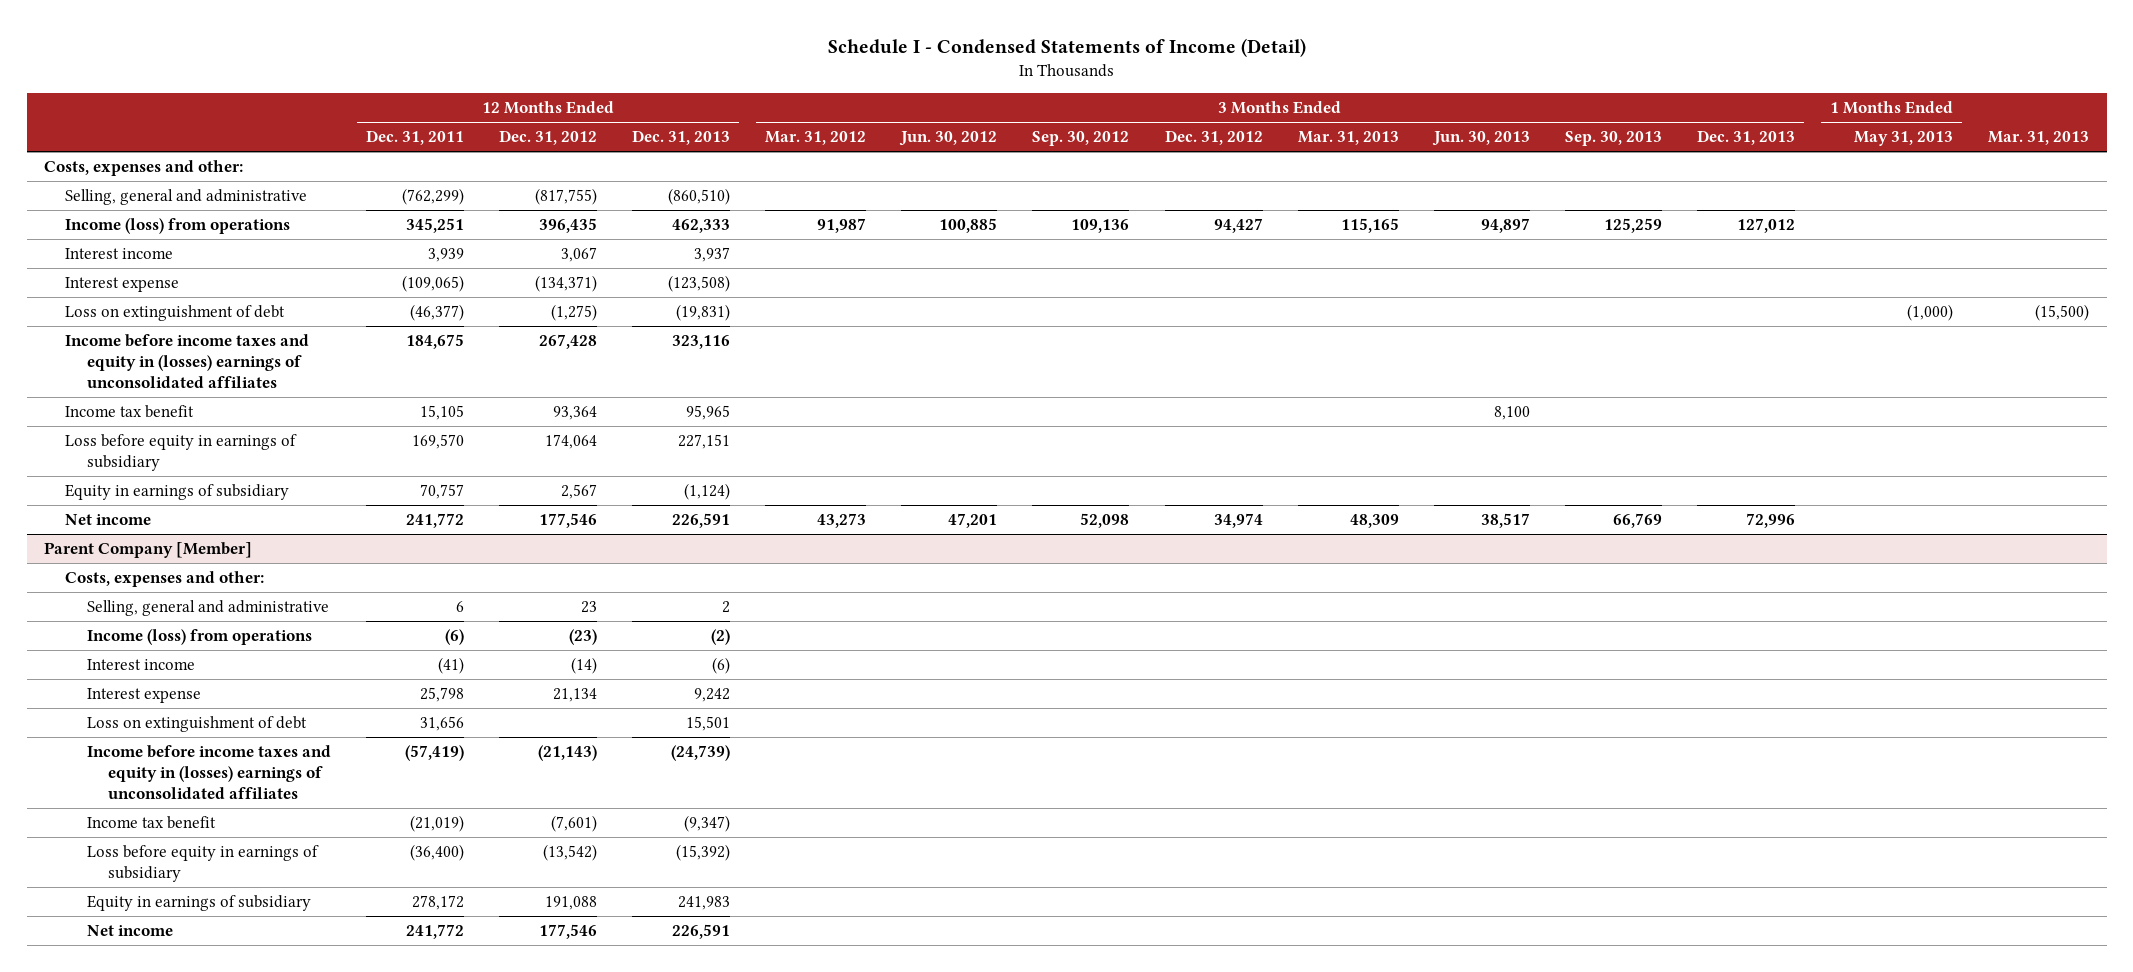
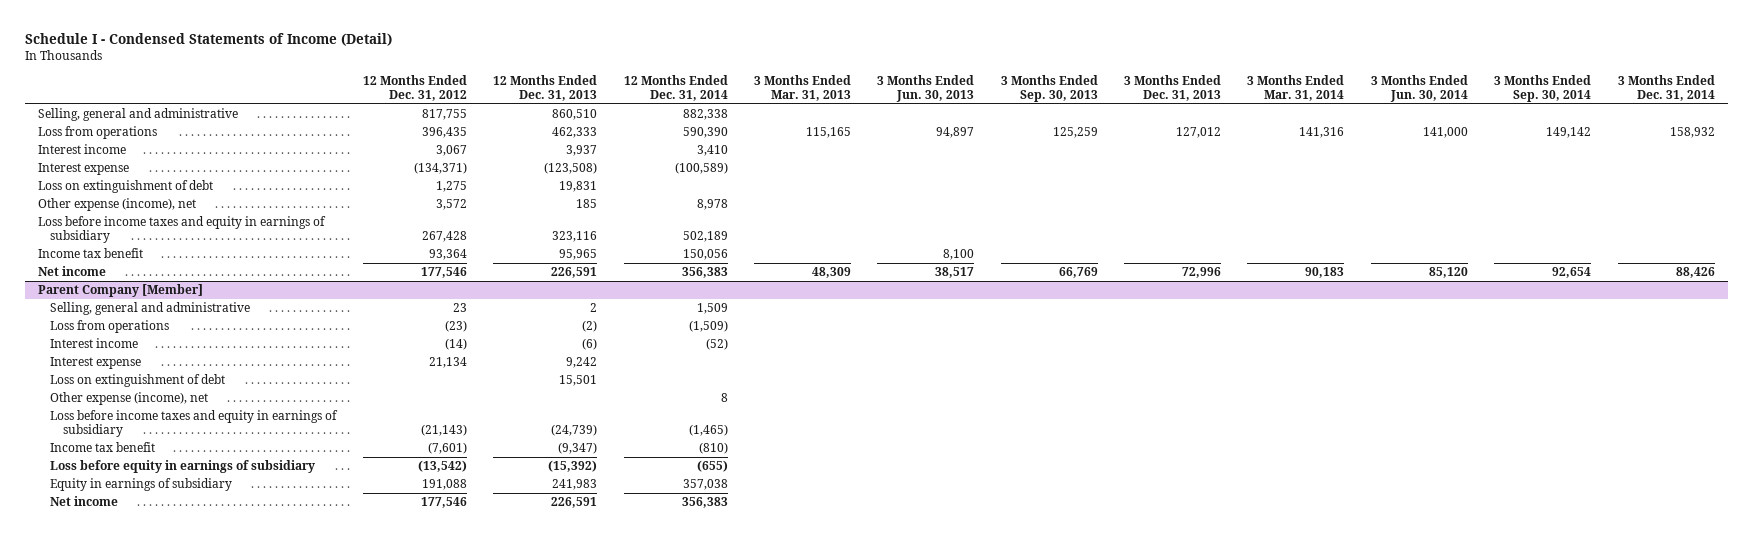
- | 12 Months Ended Dec. 31, 2011 | 12 Months Ended Dec. 31, 2012 | 12 Months Ended Dec. 31, 2013 | 3 Months Ended Mar. 31, 2012 | 3 Months Ended Jun. 30, 2012 | 3 Months Ended Sep. 30, 2012 | 3 Months Ended Dec. 31, 2012 | 3 Months Ended Mar. 31, 2013 | 3 Months Ended Jun. 30, 2013 | 3 Months Ended Sep. 30, 2013 | 3 Months Ended Dec. 31, 2013 | 1 Months Ended May 31, 2013 | Mar. 31, 2013
+ | 12 Months Ended Dec. 31, 2012 | 12 Months Ended Dec. 31, 2013 | 12 Months Ended Dec. 31, 2014 | 3 Months Ended Mar. 31, 2013 | 3 Months Ended Jun. 30, 2013 | 3 Months Ended Sep. 30, 2013 | 3 Months Ended Dec. 31, 2013 | 3 Months Ended Mar. 31, 2014 | 3 Months Ended Jun. 30, 2014 | 3 Months Ended Sep. 30, 2014 | 3 Months Ended Dec. 31, 2014
- Costs, expenses and other:
- Selling, general and administrative | (762,299) | (817,755) | (860,510) | | | | | | | | | |
- Income (loss) from operations | 345,251 | 396,435 | 462,333 | 91,987 | 100,885 | 109,136 | 94,427 | 115,165 | 94,897 | 125,259 | 127,012 | |
+ Selling, general and administrative | 817,755 | 860,510 | 882,338 | | | | | | | |
+ Loss from operations | 396,435 | 462,333 | 590,390 | 115,165 | 94,897 | 125,259 | 127,012 | 141,316 | 141,000 | 149,142 | 158,932
- Loss on extinguishment of debt | (46,377) | (1,275) | (19,831) | | | | | | | | | (1,000) | (15,500)
- Income before income taxes and equity in (losses) earnings of unconsolidated affiliates | 184,675 | 267,428 | 323,116 | | | | | | | | | |
+ Loss on extinguishment of debt | 1,275 | 19,831 | | | | | | | | |
+ Other expense (income), net | 3,572 | 185 | 8,978 | | | | | | | |
+ Loss before income taxes and equity in earnings of subsidiary | 267,428 | 323,116 | 502,189 | | | | | | | |
- Loss before equity in earnings of subsidiary | 169,570 | 174,064 | 227,151 | | | | | | | | | |
- Equity in earnings of subsidiary | 70,757 | 2,567 | (1,124) | | | | | | | | | |
@ Parent Company [Member]
- Costs, expenses and other:
- Income (loss) from operations | (6) | (23) | (2) | | | | | | | | | |
+ Loss from operations | (23) | (2) | (1,509) | | | | | | | |
- Income before income taxes and equity in (losses) earnings of unconsolidated affiliates | (57,419) | (21,143) | (24,739) | | | | | | | | | |
+ Other expense (income), net | | | 8 | | | | | | | |
+ Loss before income taxes and equity in earnings of subsidiary | (21,143) | (24,739) | (1,465) | | | | | | | |

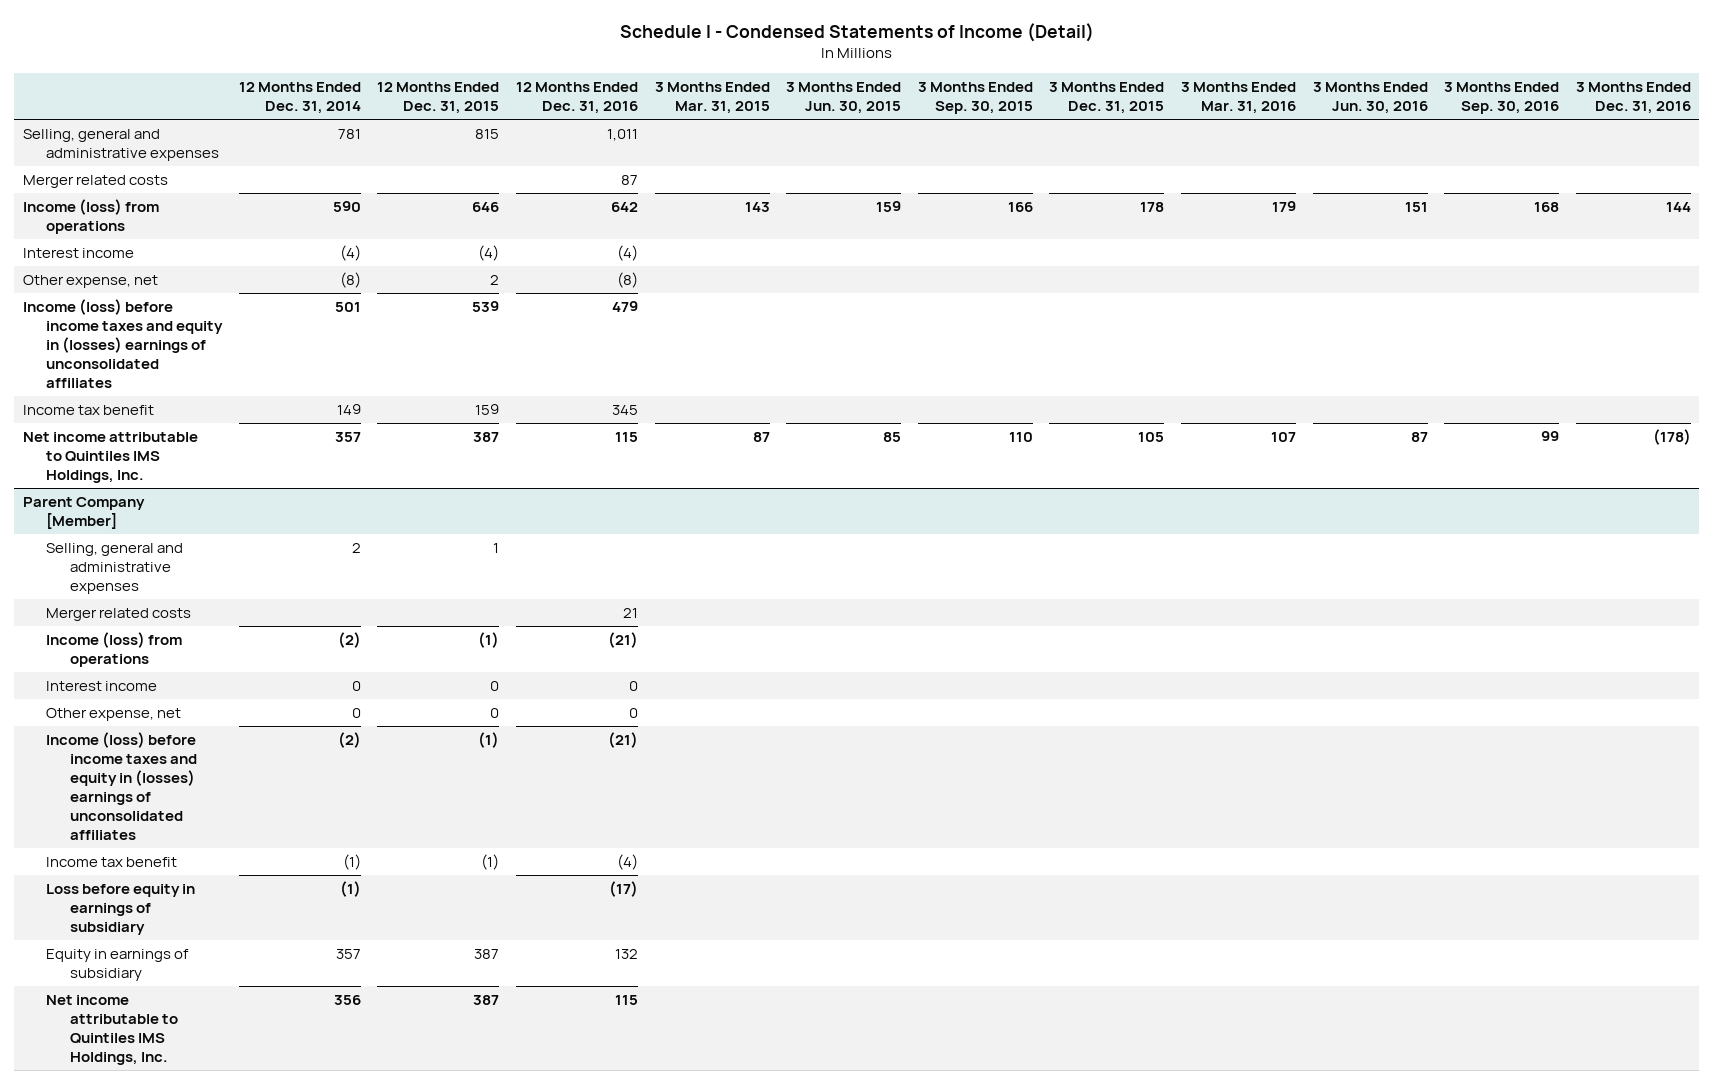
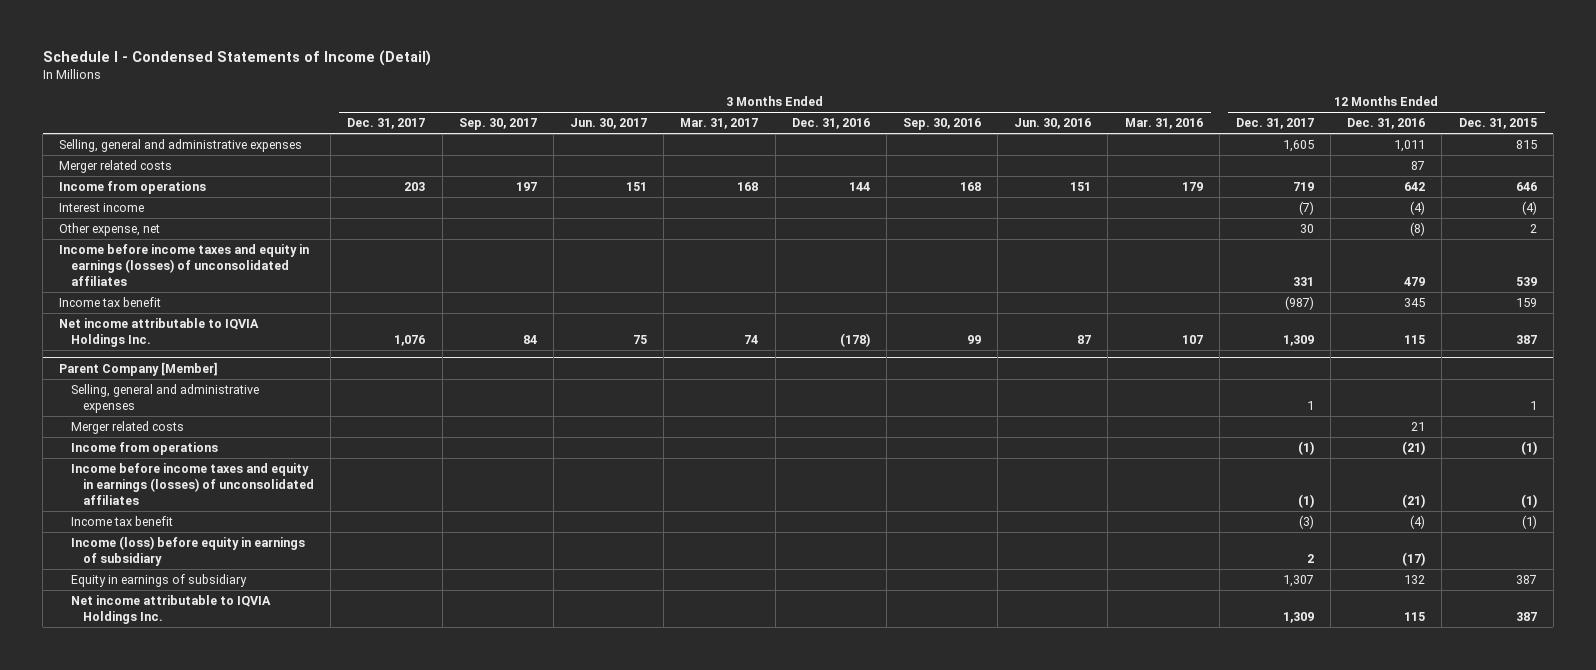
- | 12 Months Ended Dec. 31, 2014 | 12 Months Ended Dec. 31, 2015 | 12 Months Ended Dec. 31, 2016 | 3 Months Ended Mar. 31, 2015 | 3 Months Ended Jun. 30, 2015 | 3 Months Ended Sep. 30, 2015 | 3 Months Ended Dec. 31, 2015 | 3 Months Ended Mar. 31, 2016 | 3 Months Ended Jun. 30, 2016 | 3 Months Ended Sep. 30, 2016 | 3 Months Ended Dec. 31, 2016
+ | 3 Months Ended Dec. 31, 2017 | 3 Months Ended Sep. 30, 2017 | 3 Months Ended Jun. 30, 2017 | 3 Months Ended Mar. 31, 2017 | 3 Months Ended Dec. 31, 2016 | 3 Months Ended Sep. 30, 2016 | 3 Months Ended Jun. 30, 2016 | 3 Months Ended Mar. 31, 2016 | 12 Months Ended Dec. 31, 2017 | 12 Months Ended Dec. 31, 2016 | 12 Months Ended Dec. 31, 2015
- Income (loss) from operations | 590 | 646 | 642 | 143 | 159 | 166 | 178 | 179 | 151 | 168 | 144
+ Income from operations | 203 | 197 | 151 | 168 | 144 | 168 | 151 | 179 | 719 | 642 | 646
- Income (loss) before income taxes and equity in (losses) earnings of unconsolidated affiliates | 501 | 539 | 479 | | | | | | | |
+ Income before income taxes and equity in earnings (losses) of unconsolidated affiliates | | | | | | | | | 331 | 479 | 539
- Net income attributable to Quintiles IMS Holdings, Inc. | 357 | 387 | 115 | 87 | 85 | 110 | 105 | 107 | 87 | 99 | (178)
+ Net income attributable to IQVIA Holdings Inc. | 1,076 | 84 | 75 | 74 | (178) | 99 | 87 | 107 | 1,309 | 115 | 387
@ Parent Company [Member]
- Income (loss) from operations | (2) | (1) | (21) | | | | | | | |
- Interest income | 0 | 0 | 0 | | | | | | | |
- Other expense, net | 0 | 0 | 0 | | | | | | | |
- Income (loss) before income taxes and equity in (losses) earnings of unconsolidated affiliates | (2) | (1) | (21) | | | | | | | |
+ Income from operations | | | | | | | | | (1) | (21) | (1)
+ Income before income taxes and equity in earnings (losses) of unconsolidated affiliates | | | | | | | | | (1) | (21) | (1)
- Loss before equity in earnings of subsidiary | (1) | | (17) | | | | | | | |
+ Income (loss) before equity in earnings of subsidiary | | | | | | | | | 2 | (17) |
- Net income attributable to Quintiles IMS Holdings, Inc. | 356 | 387 | 115 | | | | | | | |
+ Net income attributable to IQVIA Holdings Inc. | | | | | | | | | 1,309 | 115 | 387

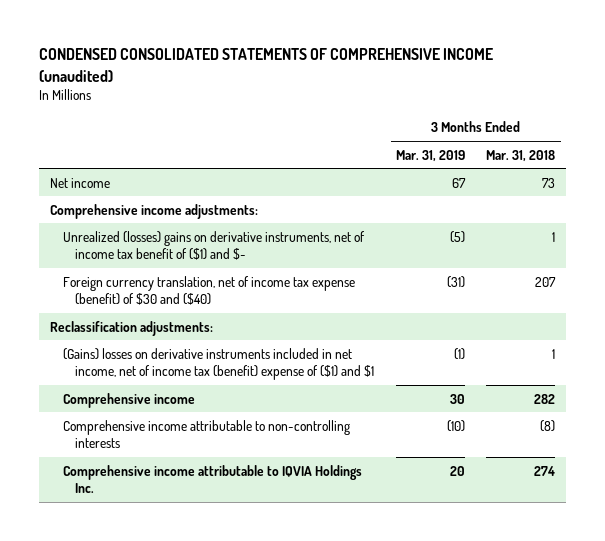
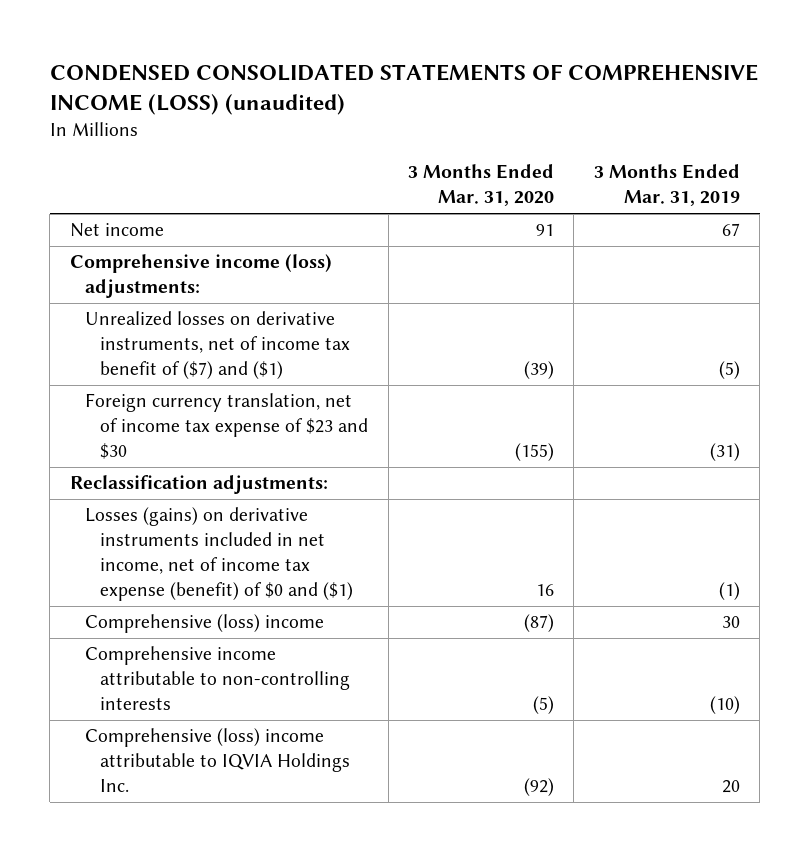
- CONDENSED CONSOLIDATED STATEMENTS OF COMPREHENSIVE INCOME (unaudited)
+ CONDENSED CONSOLIDATED STATEMENTS OF COMPREHENSIVE INCOME (LOSS) (unaudited)
- | 3 Months Ended Mar. 31, 2019 | 3 Months Ended Mar. 31, 2018
+ | 3 Months Ended Mar. 31, 2020 | 3 Months Ended Mar. 31, 2019
- Comprehensive income adjustments:
- Unrealized (losses) gains on derivative instruments, net of income tax benefit of ($1) and $- | (5) | 1
- Foreign currency translation, net of income tax expense (benefit) of $30 and ($40) | (31) | 207
+ Comprehensive income (loss) adjustments:
+ Unrealized losses on derivative instruments, net of income tax benefit of ($7) and ($1) | (39) | (5)
+ Foreign currency translation, net of income tax expense of $23 and $30 | (155) | (31)
- (Gains) losses on derivative instruments included in net income, net of income tax (benefit) expense of ($1) and $1 | (1) | 1
- Comprehensive income | 30 | 282
+ Losses (gains) on derivative instruments included in net income, net of income tax expense (benefit) of $0 and ($1) | 16 | (1)
+ Comprehensive (loss) income | (87) | 30
- Comprehensive income attributable to IQVIA Holdings Inc. | 20 | 274
+ Comprehensive (loss) income attributable to IQVIA Holdings Inc. | (92) | 20

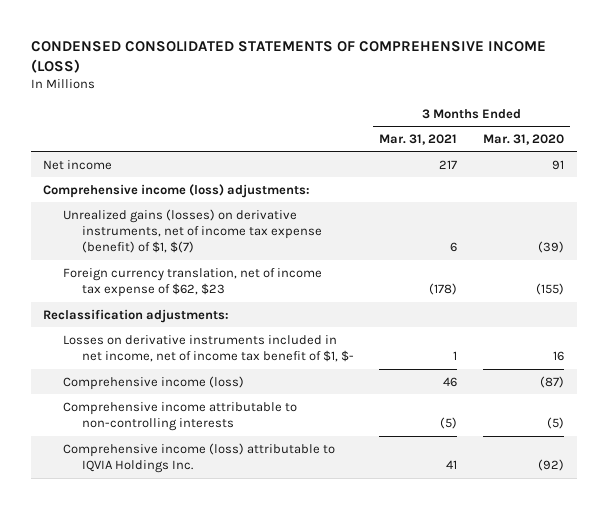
- CONDENSED CONSOLIDATED STATEMENTS OF COMPREHENSIVE INCOME (LOSS) (unaudited)
+ CONDENSED CONSOLIDATED STATEMENTS OF COMPREHENSIVE INCOME (LOSS)
- | 3 Months Ended Mar. 31, 2020 | 3 Months Ended Mar. 31, 2019
+ | 3 Months Ended Mar. 31, 2021 | 3 Months Ended Mar. 31, 2020
- Unrealized losses on derivative instruments, net of income tax benefit of ($7) and ($1) | (39) | (5)
- Foreign currency translation, net of income tax expense of $23 and $30 | (155) | (31)
+ Unrealized gains (losses) on derivative instruments, net of income tax expense (benefit) of $1, $(7) | 6 | (39)
+ Foreign currency translation, net of income tax expense of $62, $23 | (178) | (155)
- Losses (gains) on derivative instruments included in net income, net of income tax expense (benefit) of $0 and ($1) | 16 | (1)
- Comprehensive (loss) income | (87) | 30
+ Losses on derivative instruments included in net income, net of income tax benefit of $1, $- | 1 | 16
+ Comprehensive income (loss) | 46 | (87)
- Comprehensive (loss) income attributable to IQVIA Holdings Inc. | (92) | 20
+ Comprehensive income (loss) attributable to IQVIA Holdings Inc. | 41 | (92)

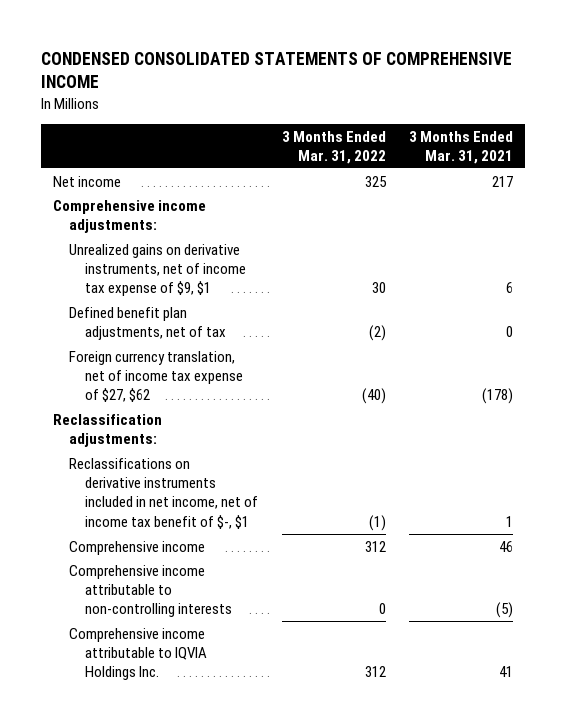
- CONDENSED CONSOLIDATED STATEMENTS OF COMPREHENSIVE INCOME (LOSS)
+ CONDENSED CONSOLIDATED STATEMENTS OF COMPREHENSIVE INCOME
- | 3 Months Ended Mar. 31, 2021 | 3 Months Ended Mar. 31, 2020
+ | 3 Months Ended Mar. 31, 2022 | 3 Months Ended Mar. 31, 2021
- Comprehensive income (loss) adjustments:
- Unrealized gains (losses) on derivative instruments, net of income tax expense (benefit) of $1, $(7) | 6 | (39)
- Foreign currency translation, net of income tax expense of $62, $23 | (178) | (155)
+ Comprehensive income adjustments:
+ Unrealized gains on derivative instruments, net of income tax expense of $9, $1 | 30 | 6
+ Defined benefit plan adjustments, net of tax | (2) | 0
+ Foreign currency translation, net of income tax expense of $27, $62 | (40) | (178)
- Losses on derivative instruments included in net income, net of income tax benefit of $1, $- | 1 | 16
- Comprehensive income (loss) | 46 | (87)
+ Reclassifications on derivative instruments included in net income, net of income tax benefit of $-, $1 | (1) | 1
+ Comprehensive income | 312 | 46
- Comprehensive income (loss) attributable to IQVIA Holdings Inc. | 41 | (92)
+ Comprehensive income attributable to IQVIA Holdings Inc. | 312 | 41

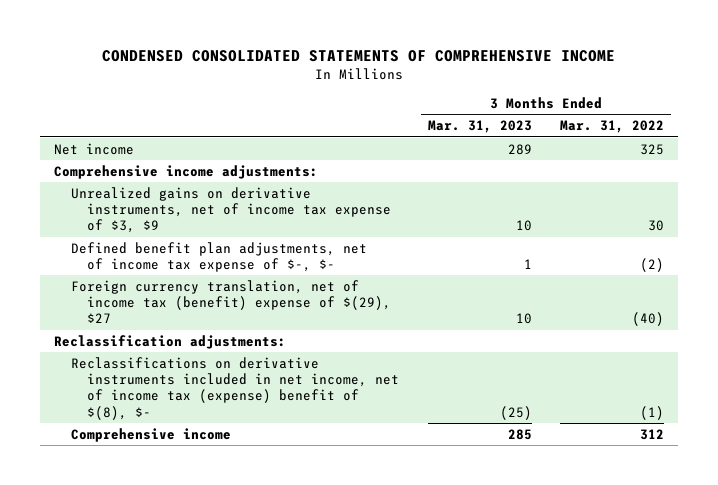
- | 3 Months Ended Mar. 31, 2022 | 3 Months Ended Mar. 31, 2021
+ | 3 Months Ended Mar. 31, 2023 | 3 Months Ended Mar. 31, 2022
- Unrealized gains on derivative instruments, net of income tax expense of $9, $1 | 30 | 6
- Defined benefit plan adjustments, net of tax | (2) | 0
- Foreign currency translation, net of income tax expense of $27, $62 | (40) | (178)
+ Unrealized gains on derivative instruments, net of income tax expense of $3, $9 | 10 | 30
+ Defined benefit plan adjustments, net of income tax expense of $-, $- | 1 | (2)
+ Foreign currency translation, net of income tax (benefit) expense of $(29), $27 | 10 | (40)
- Reclassifications on derivative instruments included in net income, net of income tax benefit of $-, $1 | (1) | 1
+ Reclassifications on derivative instruments included in net income, net of income tax (expense) benefit of $(8), $- | (25) | (1)
- Comprehensive income attributable to non-controlling interests | 0 | (5)
- Comprehensive income attributable to IQVIA Holdings Inc. | 312 | 41

